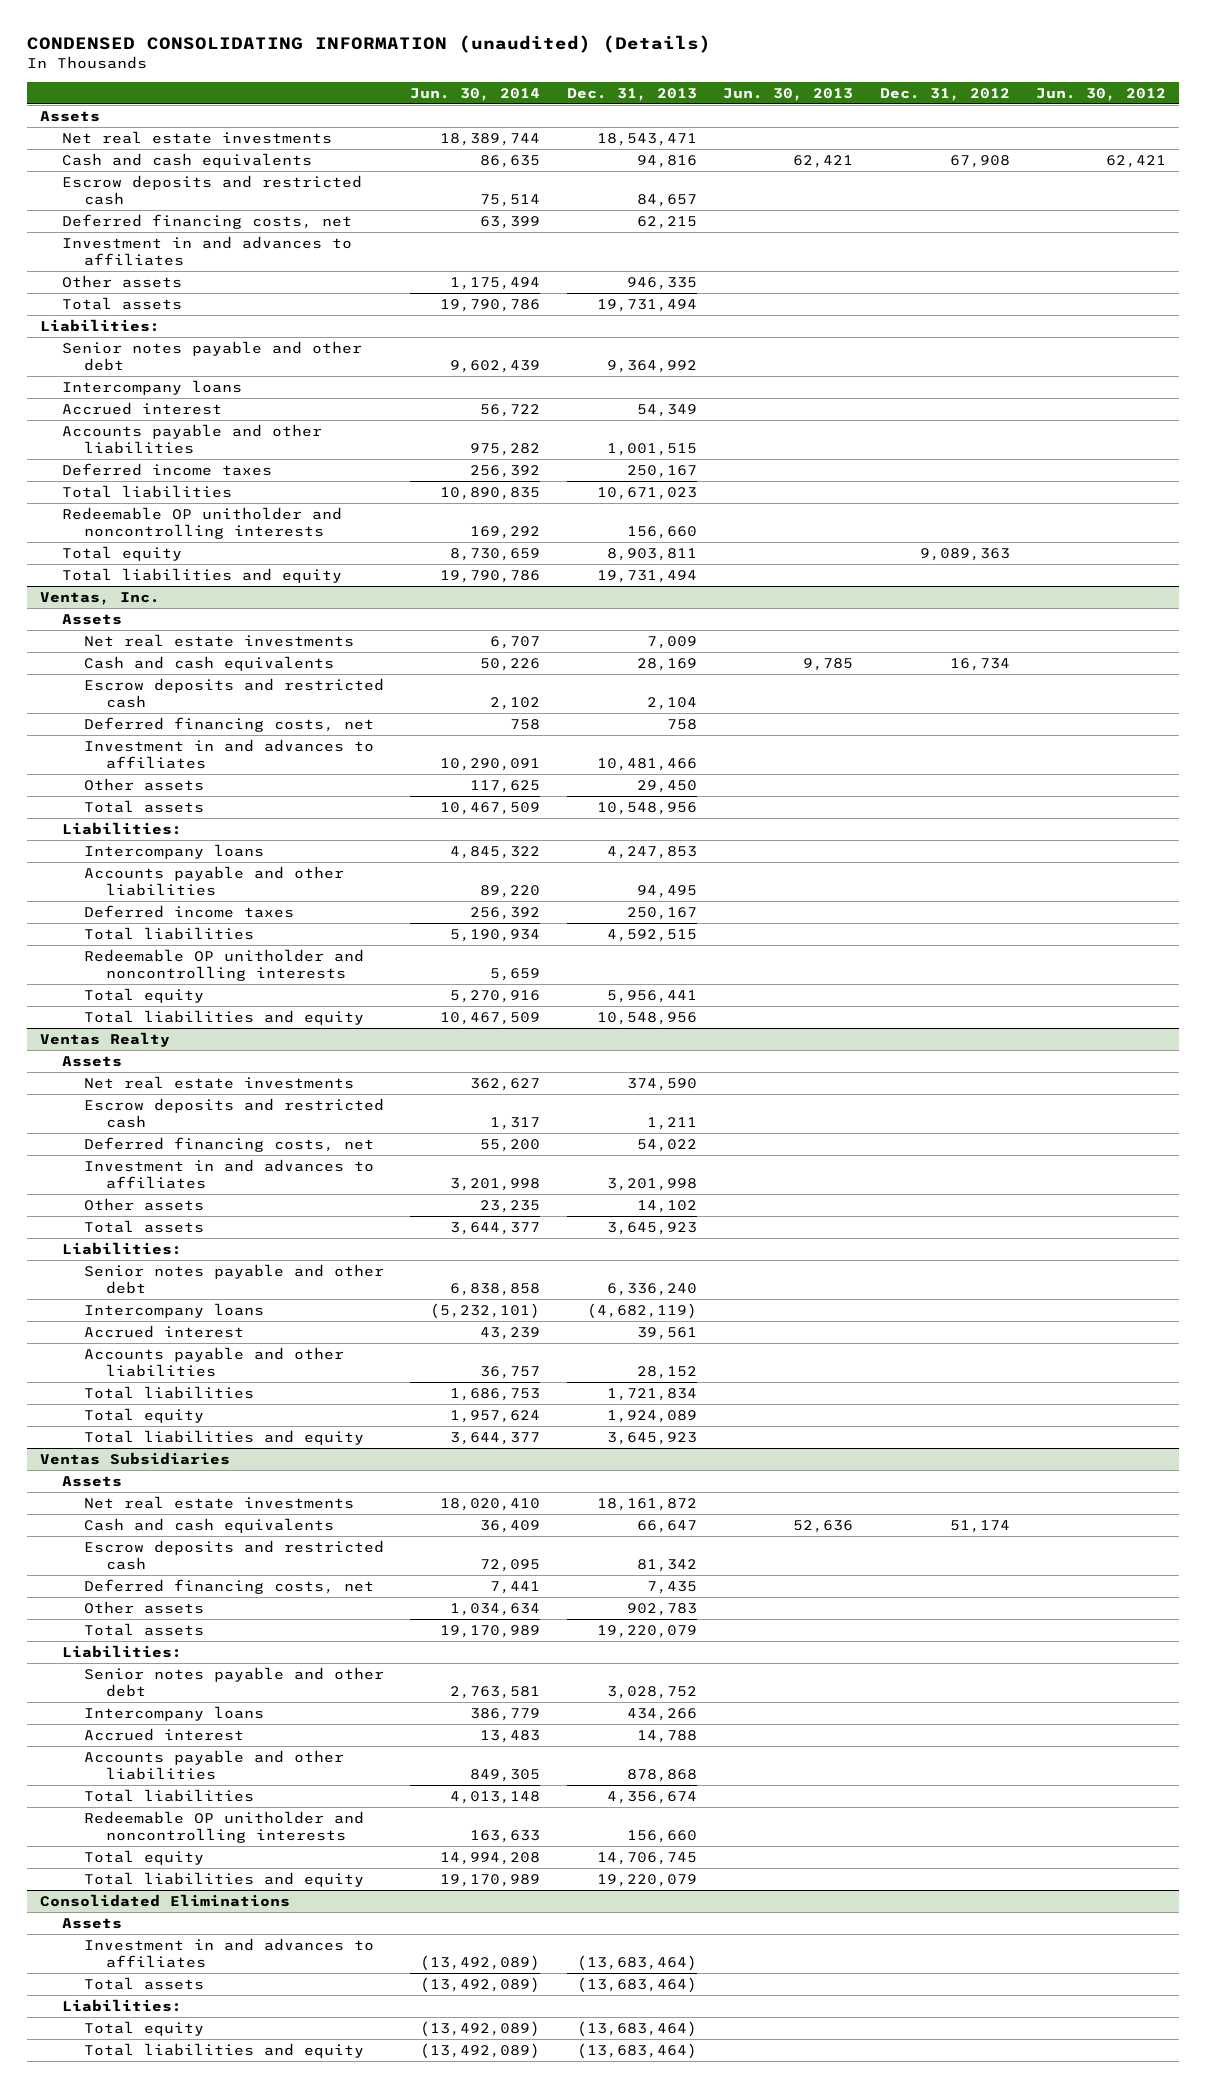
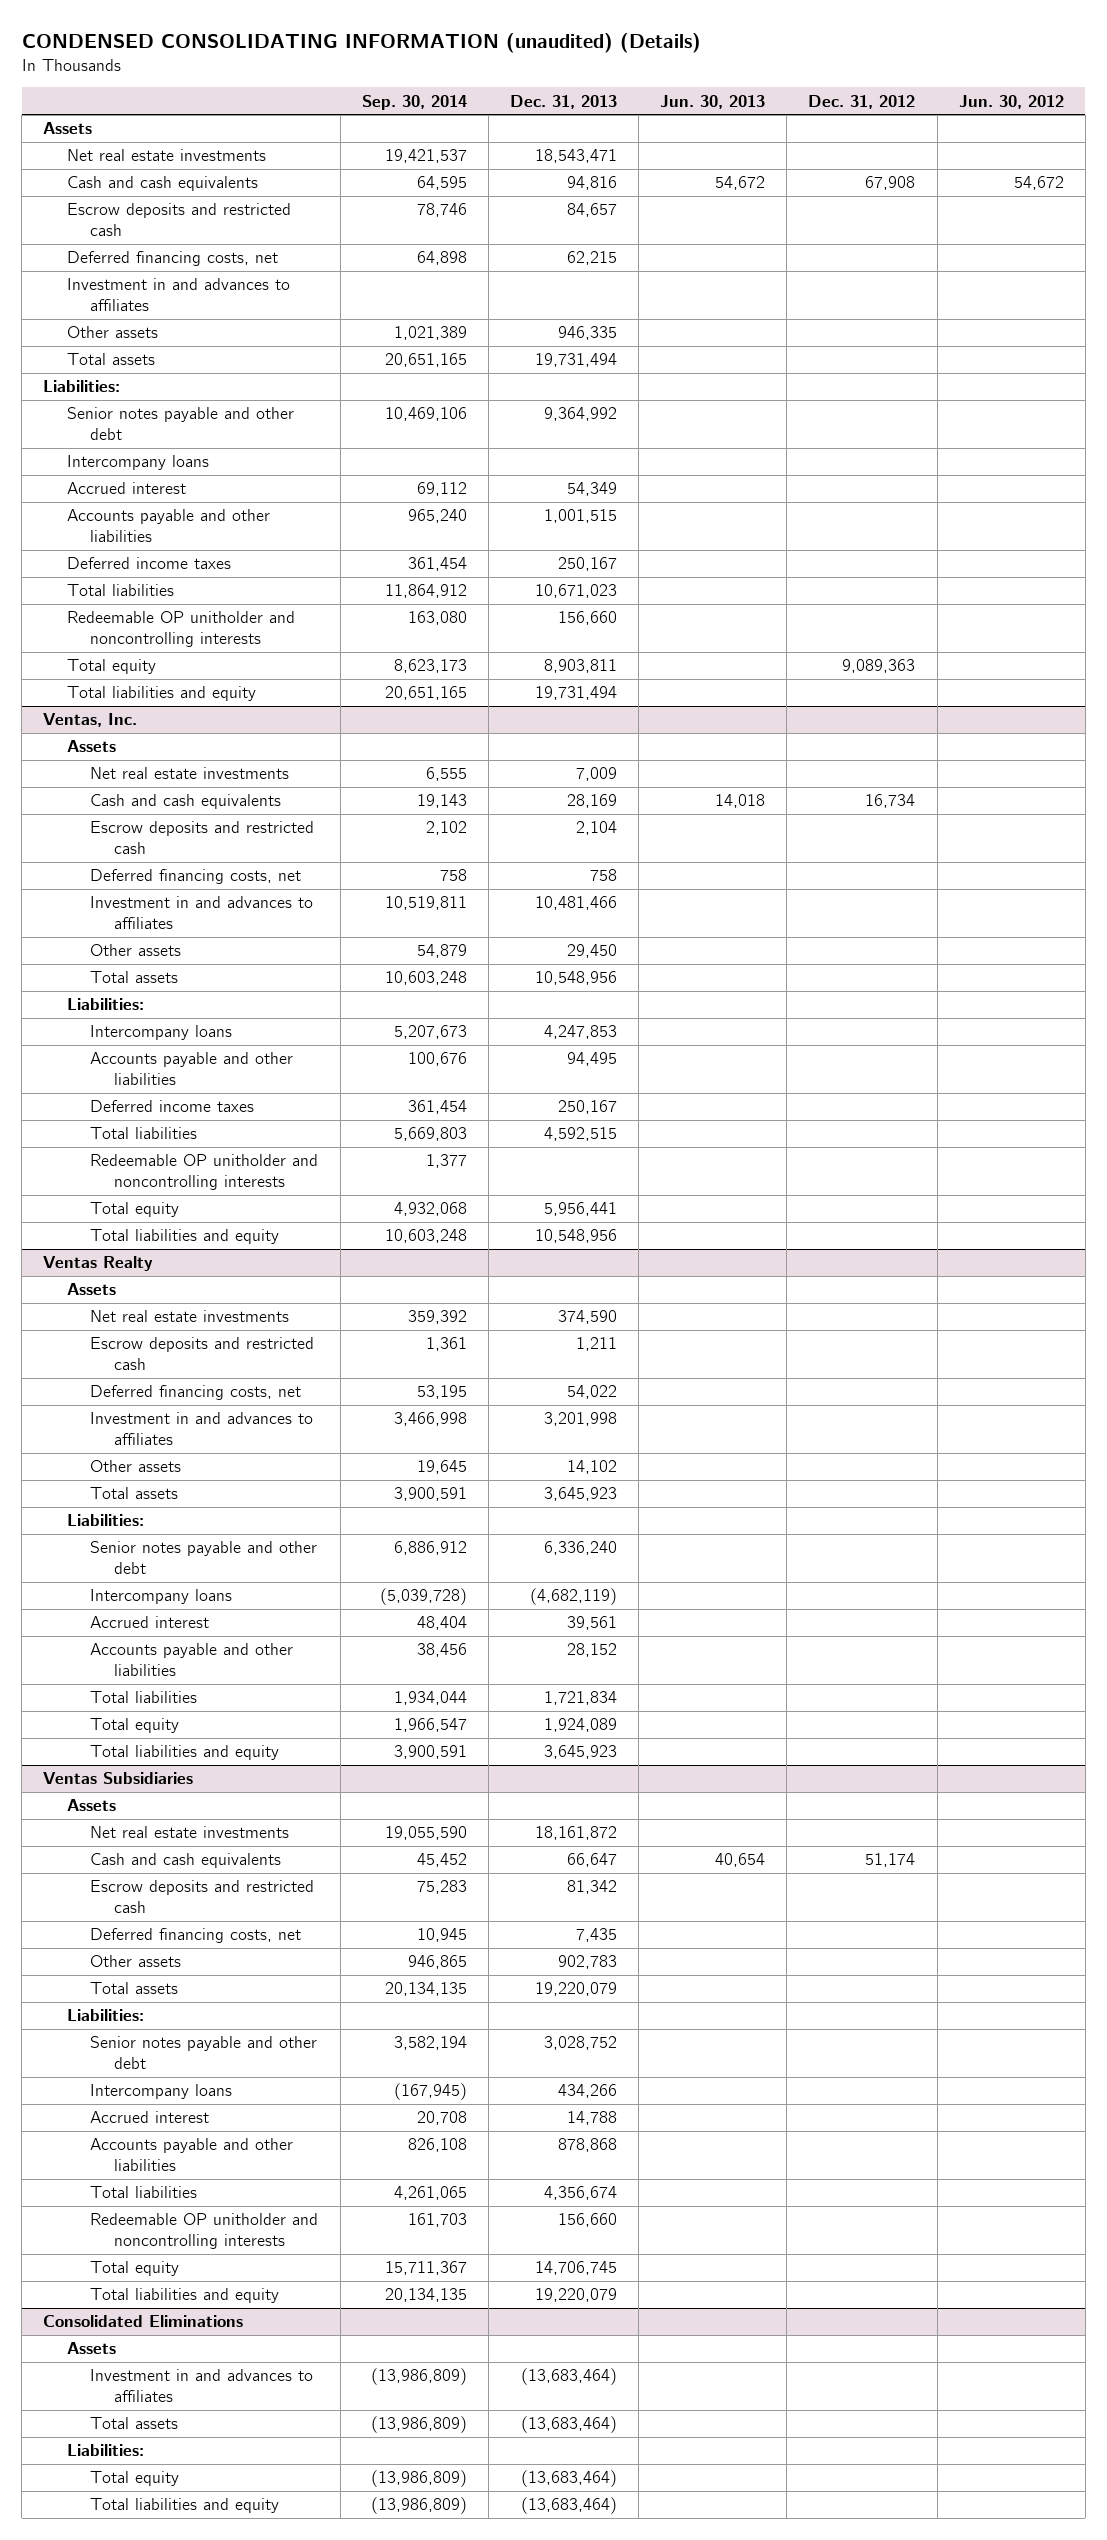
- | Jun. 30, 2014 | Dec. 31, 2013 | Jun. 30, 2013 | Dec. 31, 2012 | Jun. 30, 2012
+ | Sep. 30, 2014 | Dec. 31, 2013 | Jun. 30, 2013 | Dec. 31, 2012 | Jun. 30, 2012
- Cash and cash equivalents | 86,635 | 94,816 | 62,421 | 67,908 | 62,421
+ Cash and cash equivalents | 64,595 | 94,816 | 54,672 | 67,908 | 54,672
@ Ventas, Inc.
- Cash and cash equivalents | 50,226 | 28,169 | 9,785 | 16,734 |
+ Cash and cash equivalents | 19,143 | 28,169 | 14,018 | 16,734 |
@ Ventas Subsidiaries
- Cash and cash equivalents | 36,409 | 66,647 | 52,636 | 51,174 |
+ Cash and cash equivalents | 45,452 | 66,647 | 40,654 | 51,174 |

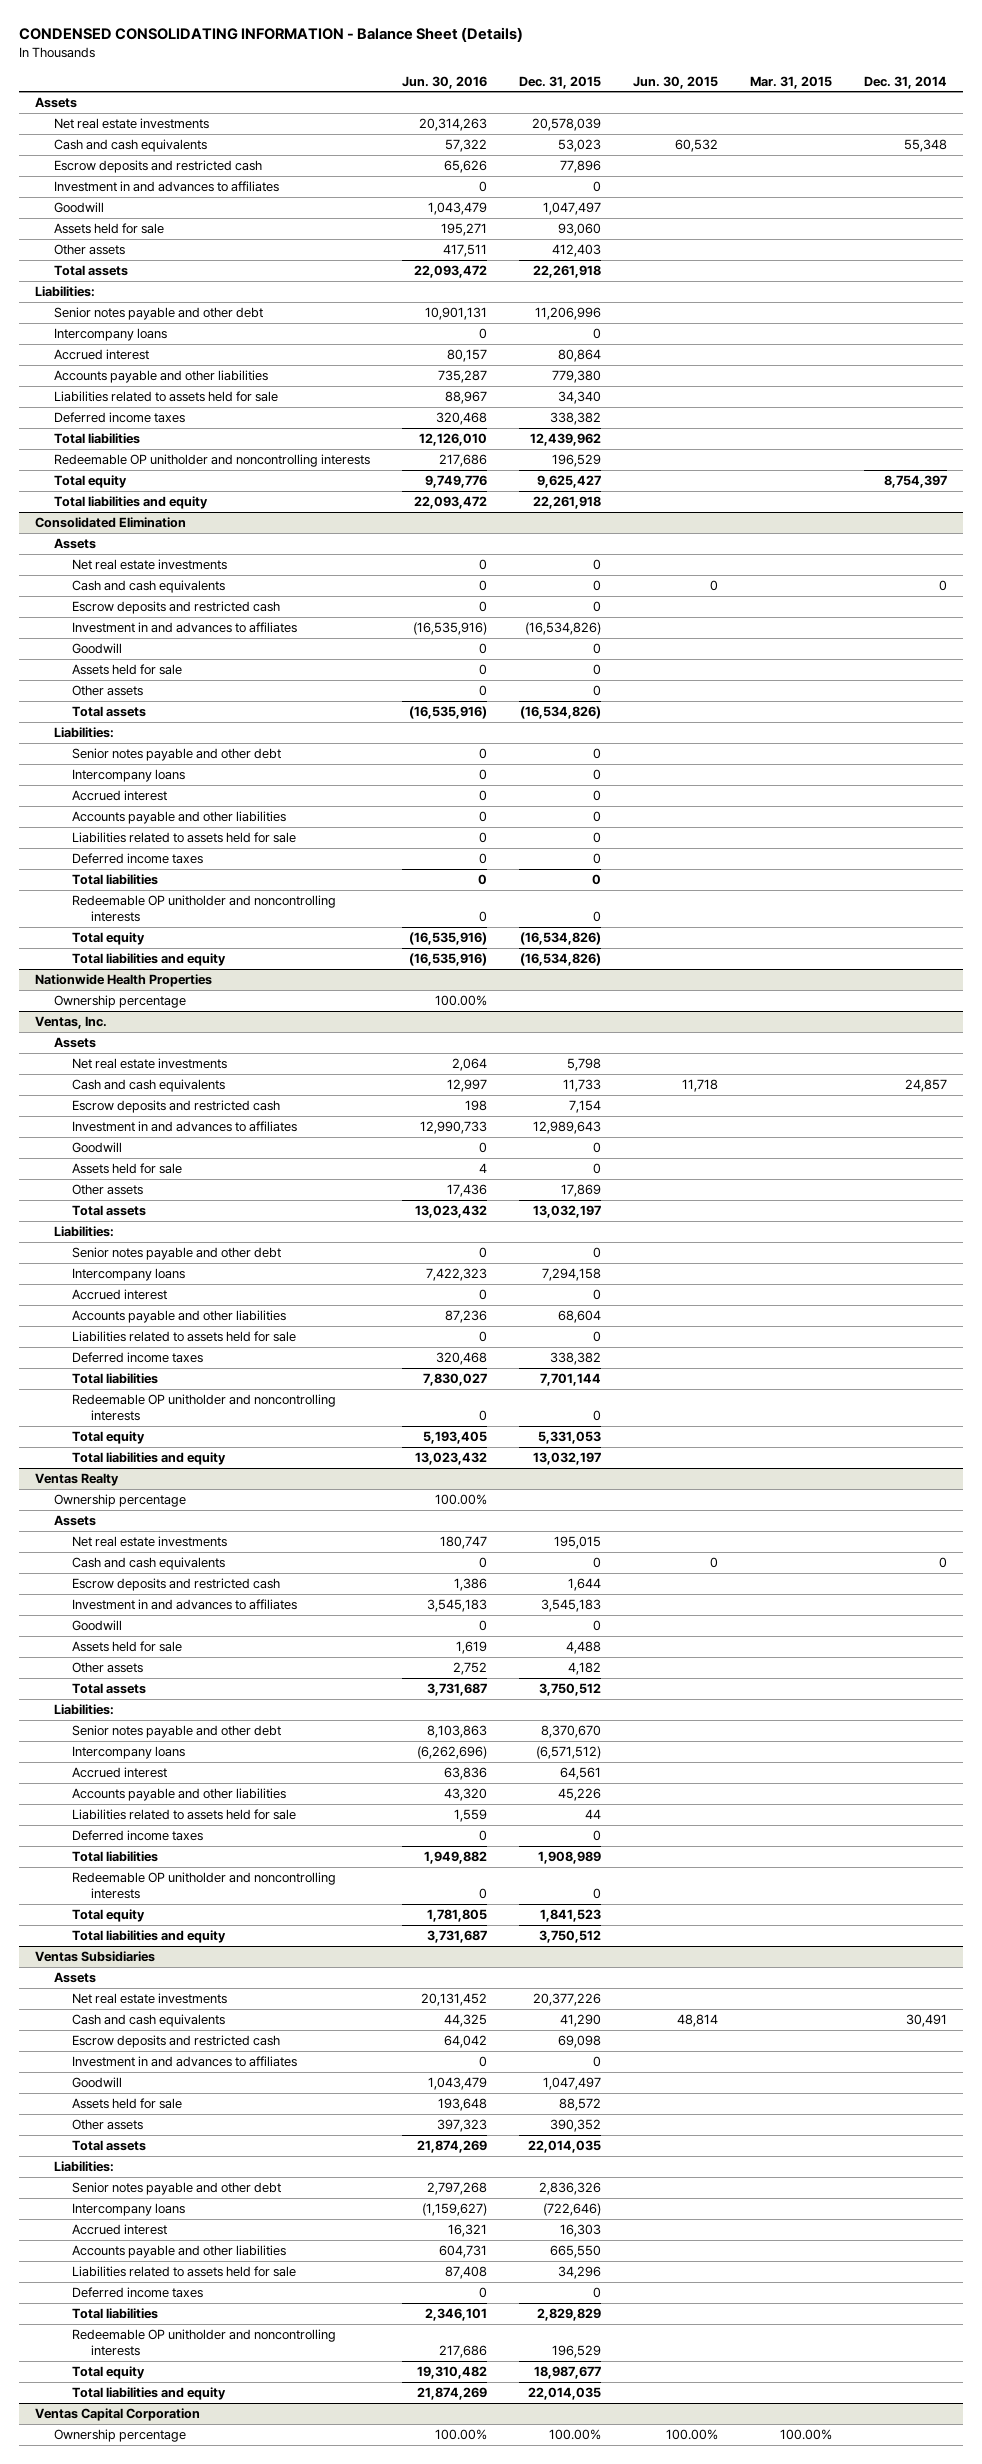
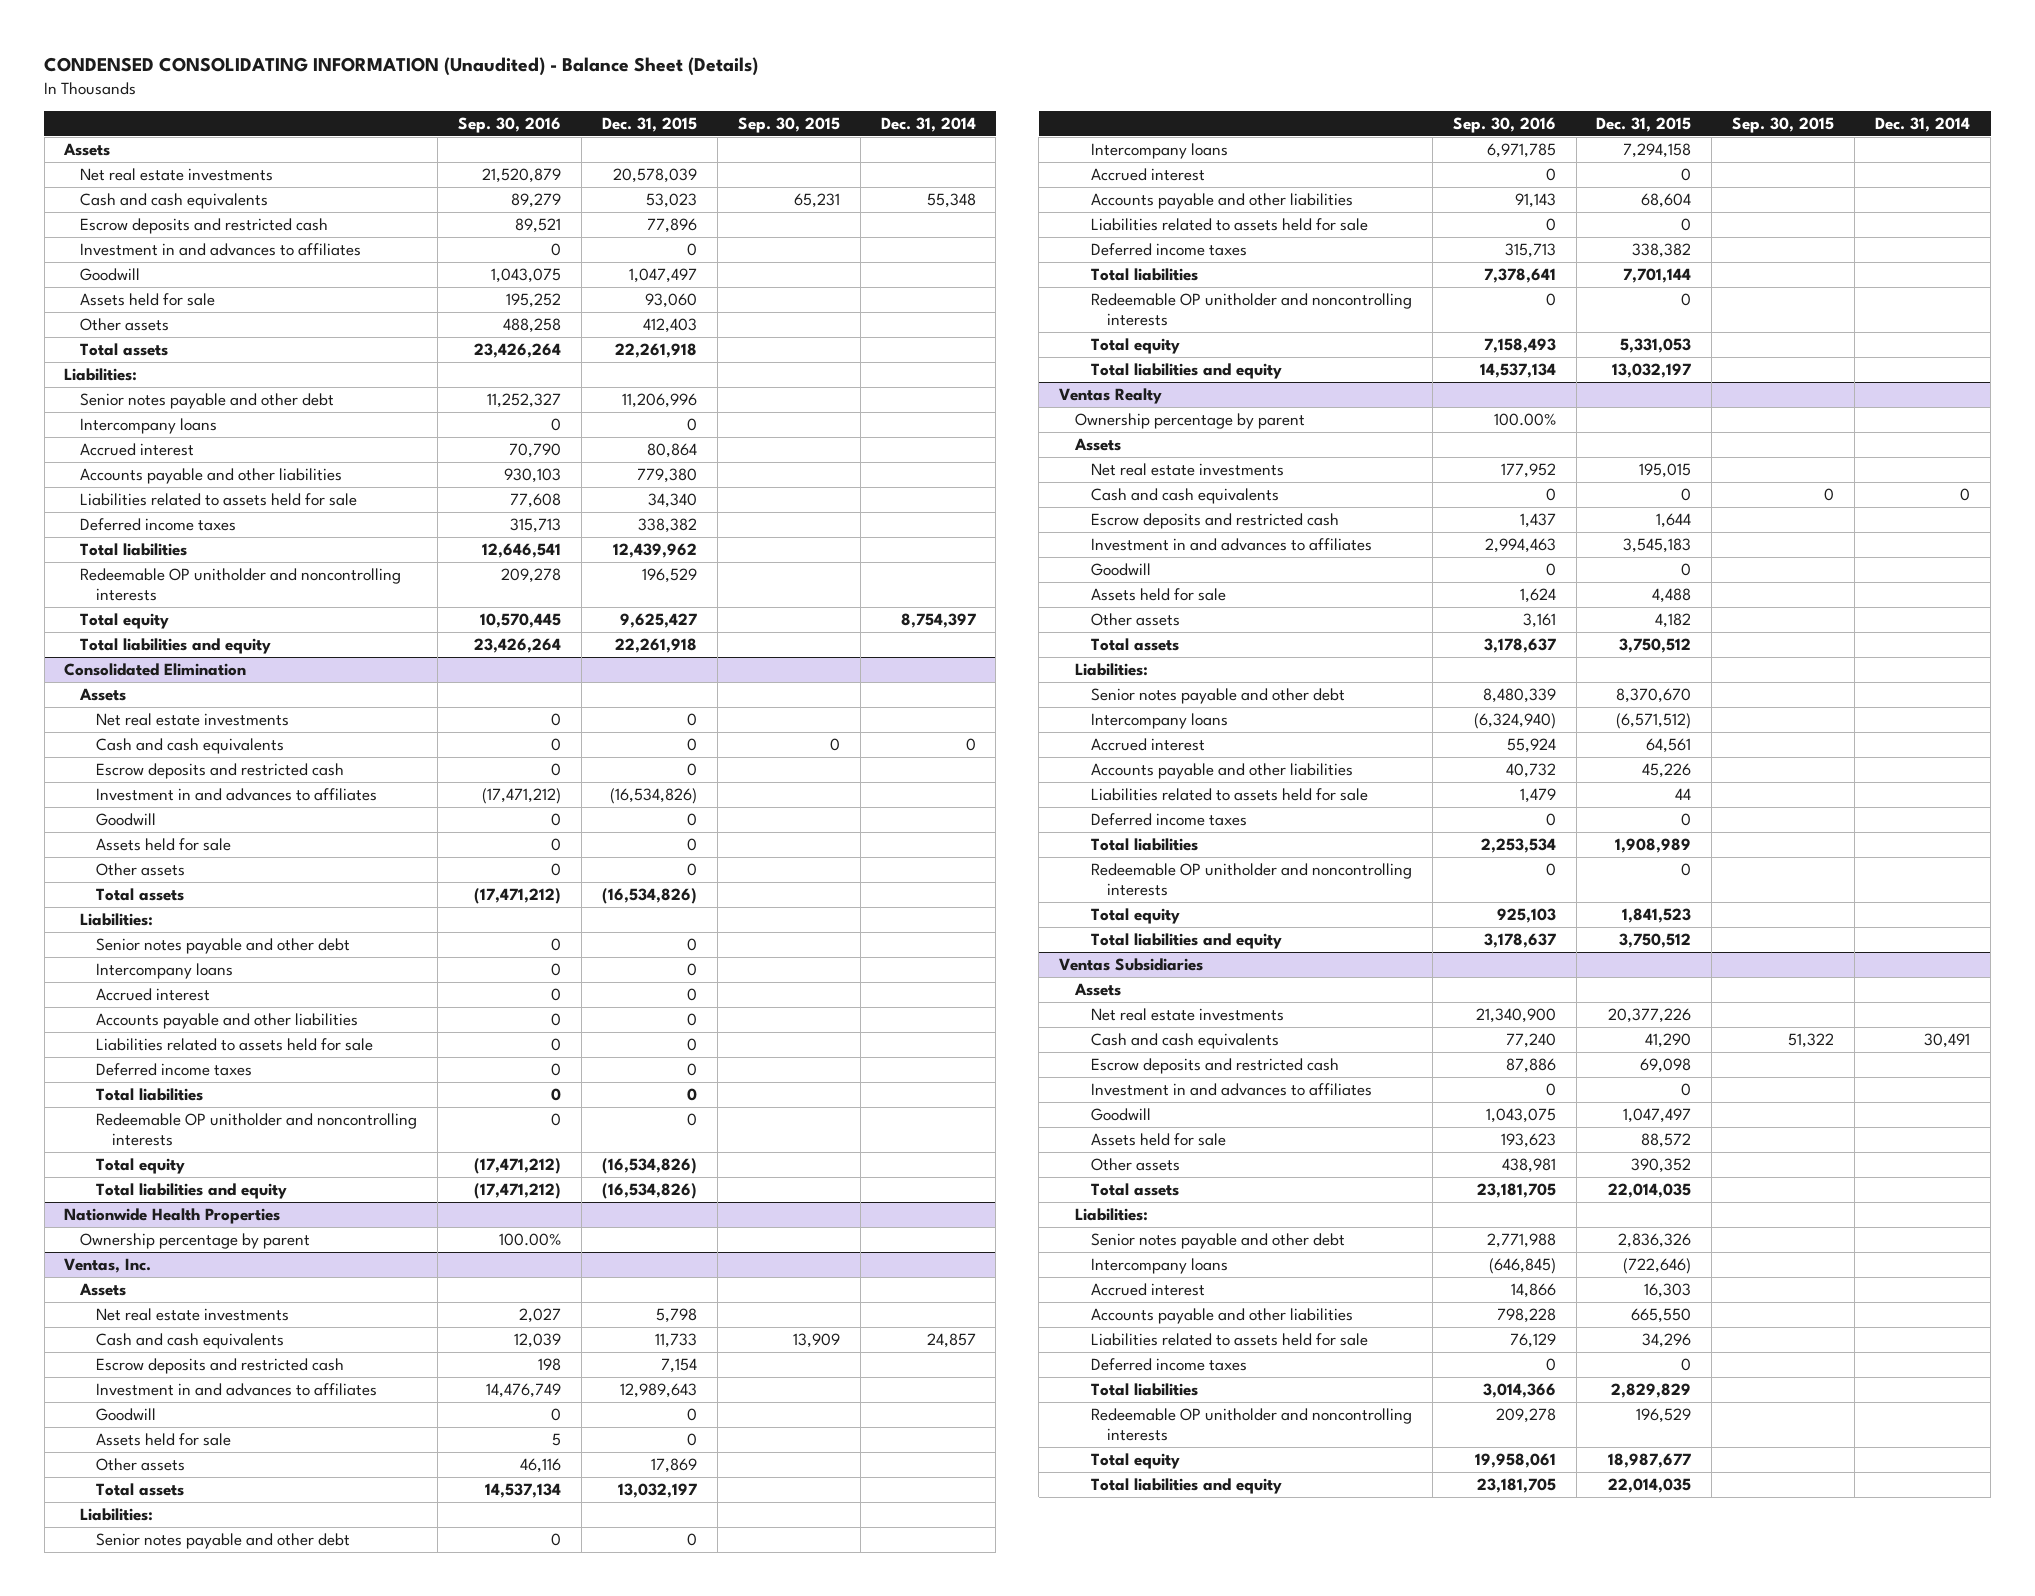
- CONDENSED CONSOLIDATING INFORMATION - Balance Sheet (Details)
+ CONDENSED CONSOLIDATING INFORMATION (Unaudited) - Balance Sheet (Details)
- | Jun. 30, 2016 | Dec. 31, 2015 | Jun. 30, 2015 | Mar. 31, 2015 | Dec. 31, 2014
+ | Sep. 30, 2016 | Dec. 31, 2015 | Sep. 30, 2015 | Dec. 31, 2014
@ Nationwide Health Properties
- Ownership percentage | 100.00% | | | |
+ Ownership percentage by parent | 100.00% | | |
@ Ventas Realty
- Ownership percentage | 100.00% | | | |
+ Ownership percentage by parent | 100.00% | | |
- Ventas Capital Corporation
- Ownership percentage | 100.00% | 100.00% | 100.00% | 100.00% |

